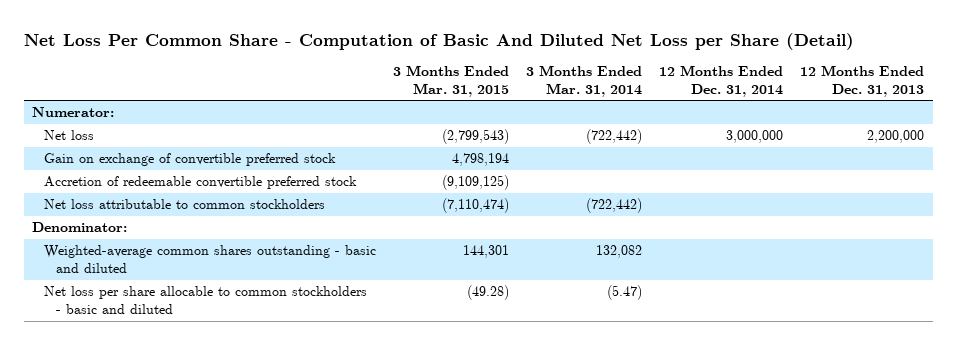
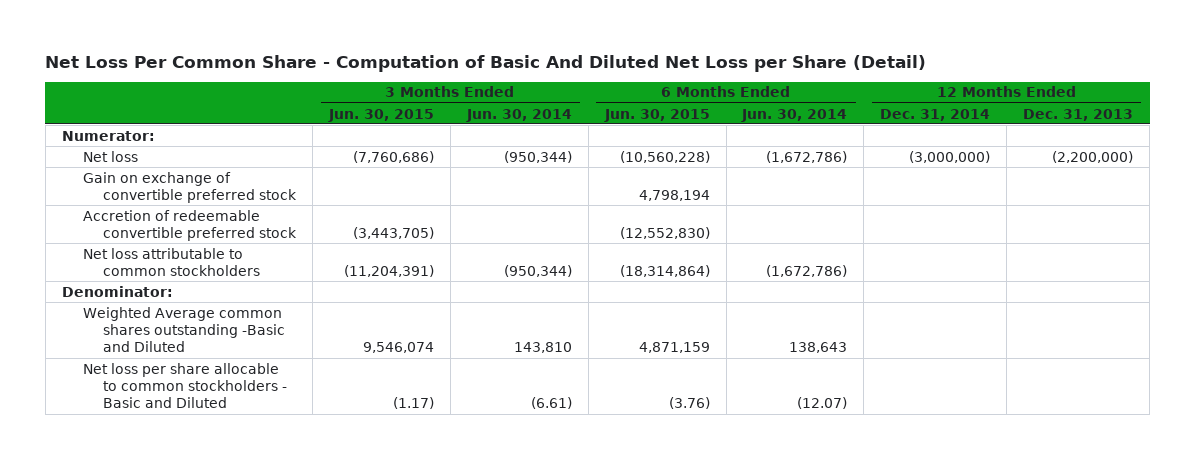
- | 3 Months Ended Mar. 31, 2015 | 3 Months Ended Mar. 31, 2014 | 12 Months Ended Dec. 31, 2014 | 12 Months Ended Dec. 31, 2013
+ | 3 Months Ended Jun. 30, 2015 | 3 Months Ended Jun. 30, 2014 | 6 Months Ended Jun. 30, 2015 | 6 Months Ended Jun. 30, 2014 | 12 Months Ended Dec. 31, 2014 | 12 Months Ended Dec. 31, 2013
- Net loss | (2,799,543) | (722,442) | 3,000,000 | 2,200,000
+ Net loss | (7,760,686) | (950,344) | (10,560,228) | (1,672,786) | (3,000,000) | (2,200,000)
- Weighted-average common shares outstanding - basic and diluted | 144,301 | 132,082 | |
- Net loss per share allocable to common stockholders - basic and diluted | (49.28) | (5.47) | |
+ Weighted Average common shares outstanding -Basic and Diluted | 9,546,074 | 143,810 | 4,871,159 | 138,643 | |
+ Net loss per share allocable to common stockholders - Basic and Diluted | (1.17) | (6.61) | (3.76) | (12.07) | |

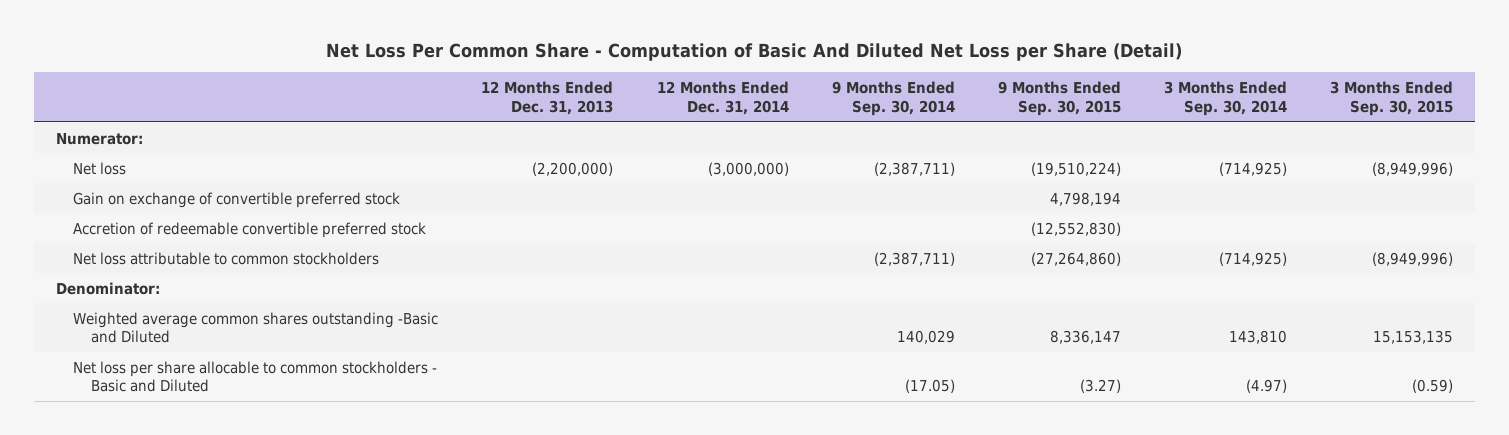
- | 3 Months Ended Jun. 30, 2015 | 3 Months Ended Jun. 30, 2014 | 6 Months Ended Jun. 30, 2015 | 6 Months Ended Jun. 30, 2014 | 12 Months Ended Dec. 31, 2014 | 12 Months Ended Dec. 31, 2013
+ | 12 Months Ended Dec. 31, 2013 | 12 Months Ended Dec. 31, 2014 | 9 Months Ended Sep. 30, 2014 | 9 Months Ended Sep. 30, 2015 | 3 Months Ended Sep. 30, 2014 | 3 Months Ended Sep. 30, 2015
- Weighted Average common shares outstanding -Basic and Diluted | 9,546,074 | 143,810 | 4,871,159 | 138,643 | |
+ Weighted average common shares outstanding -Basic and Diluted | | | 140,029 | 8,336,147 | 143,810 | 15,153,135

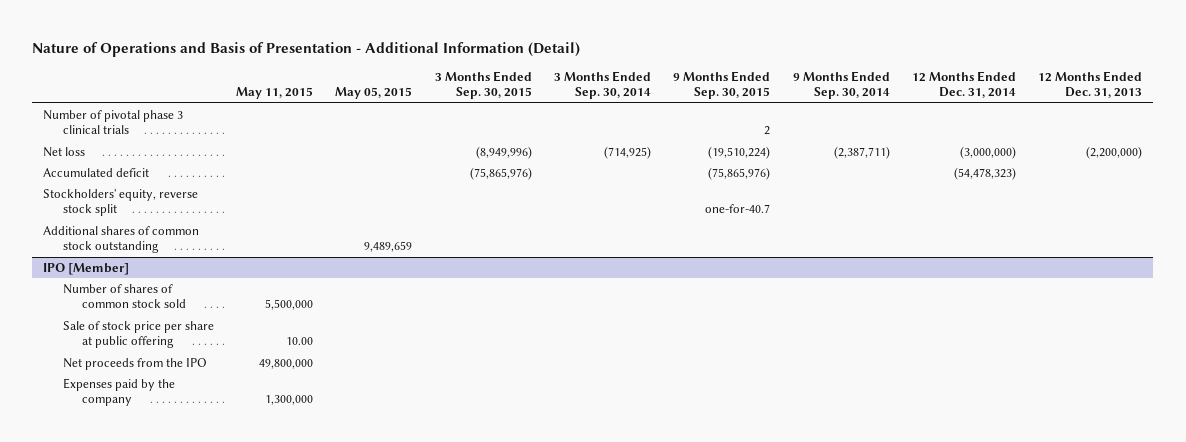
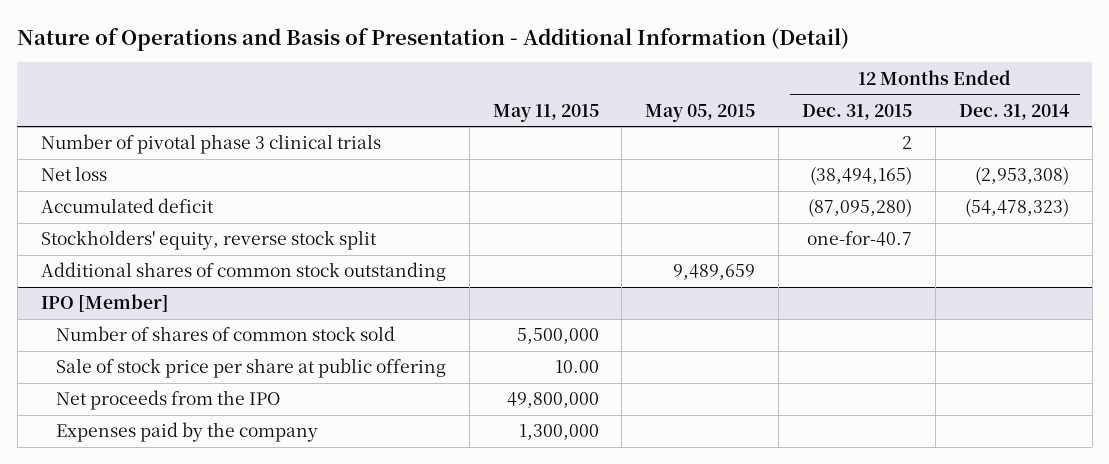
- | May 11, 2015 | May 05, 2015 | 3 Months Ended Sep. 30, 2015 | 3 Months Ended Sep. 30, 2014 | 9 Months Ended Sep. 30, 2015 | 9 Months Ended Sep. 30, 2014 | 12 Months Ended Dec. 31, 2014 | 12 Months Ended Dec. 31, 2013
+ | May 11, 2015 | May 05, 2015 | 12 Months Ended Dec. 31, 2015 | 12 Months Ended Dec. 31, 2014
- Net loss | | | (8,949,996) | (714,925) | (19,510,224) | (2,387,711) | (3,000,000) | (2,200,000)
+ Net loss | | | (38,494,165) | (2,953,308)

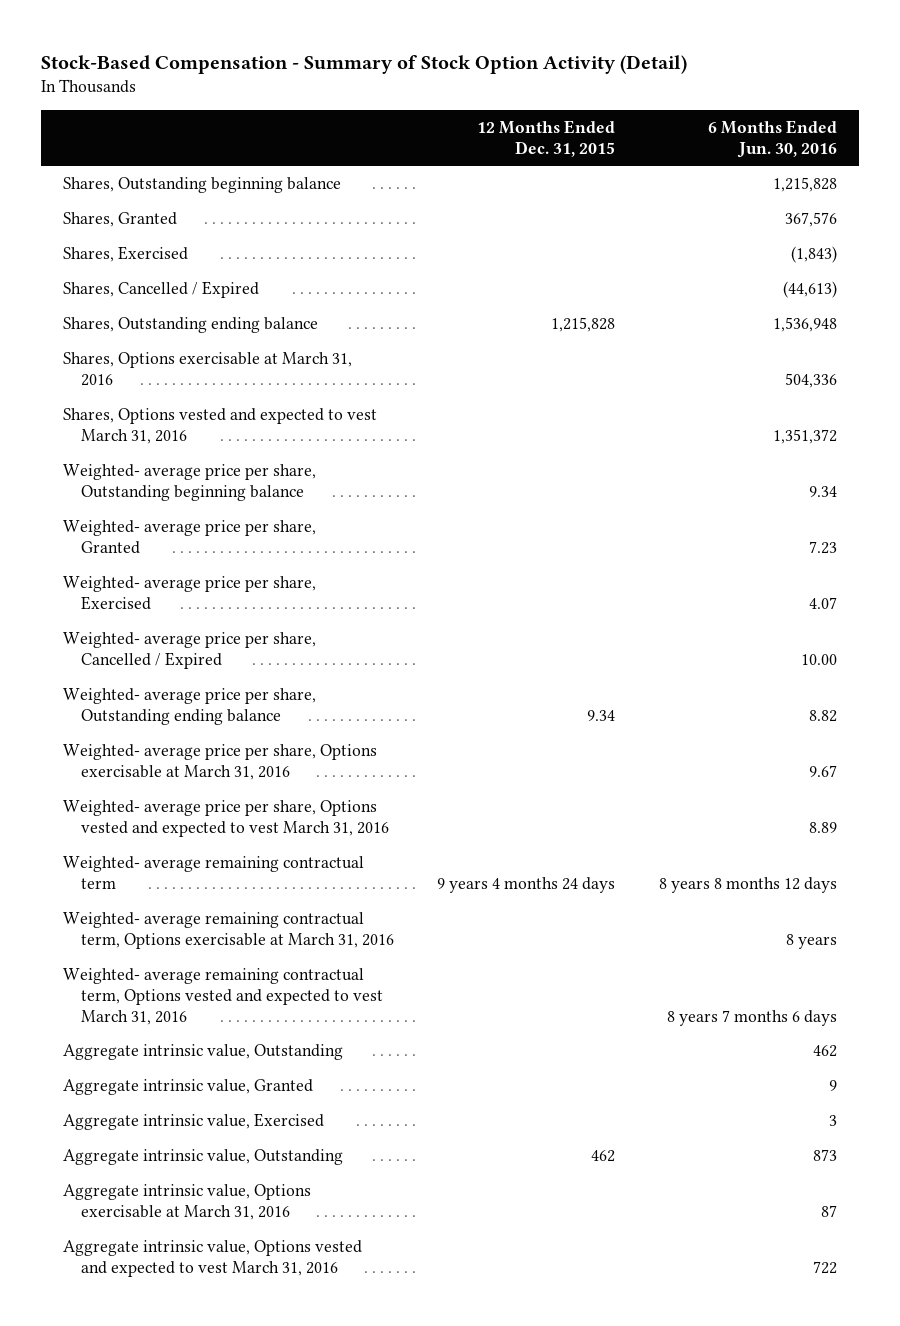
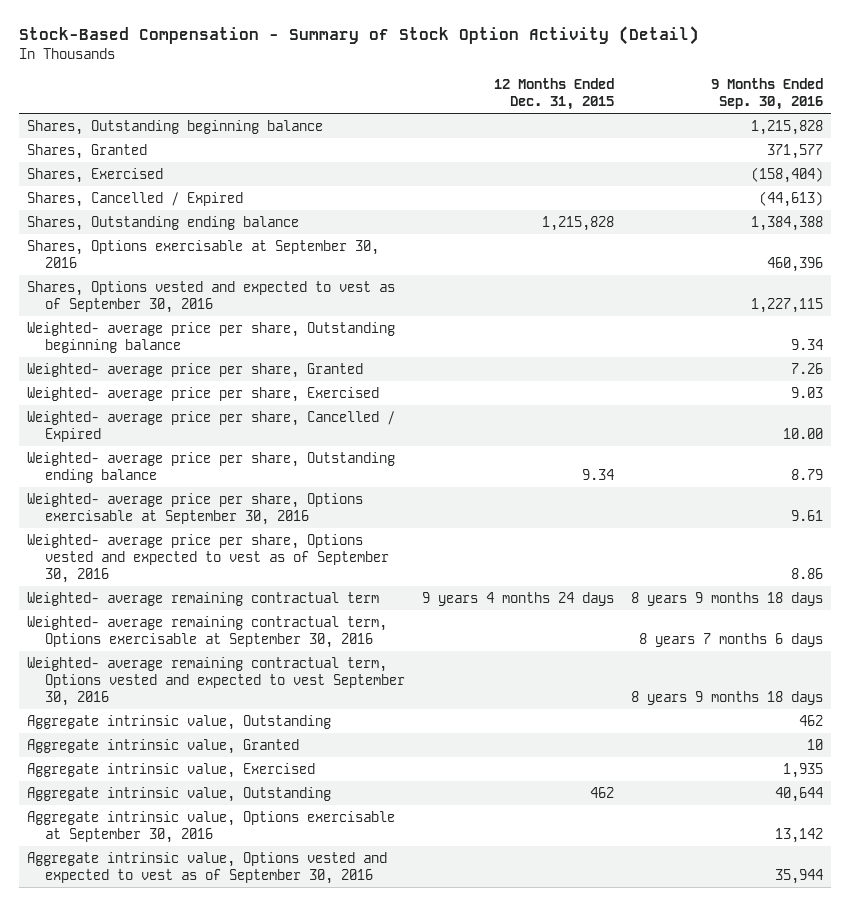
- | 12 Months Ended Dec. 31, 2015 | 6 Months Ended Jun. 30, 2016
+ | 12 Months Ended Dec. 31, 2015 | 9 Months Ended Sep. 30, 2016
- Shares, Options exercisable at March 31, 2016 | | 504,336
- Shares, Options vested and expected to vest March 31, 2016 | | 1,351,372
+ Shares, Options exercisable at September 30, 2016 | | 460,396
+ Shares, Options vested and expected to vest as of September 30, 2016 | | 1,227,115
- Weighted- average price per share, Options exercisable at March 31, 2016 | | 9.67
- Weighted- average price per share, Options vested and expected to vest March 31, 2016 | | 8.89
+ Weighted- average price per share, Options exercisable at September 30, 2016 | | 9.61
+ Weighted- average price per share, Options vested and expected to vest as of September 30, 2016 | | 8.86
- Weighted- average remaining contractual term, Options exercisable at March 31, 2016 | | 8 years
- Weighted- average remaining contractual term, Options vested and expected to vest March 31, 2016 | | 8 years 7 months 6 days
+ Weighted- average remaining contractual term, Options exercisable at September 30, 2016 | | 8 years 7 months 6 days
+ Weighted- average remaining contractual term, Options vested and expected to vest September 30, 2016 | | 8 years 9 months 18 days
- Aggregate intrinsic value, Options exercisable at March 31, 2016 | | 87
- Aggregate intrinsic value, Options vested and expected to vest March 31, 2016 | | 722
+ Aggregate intrinsic value, Options exercisable at September 30, 2016 | | 13,142
+ Aggregate intrinsic value, Options vested and expected to vest as of September 30, 2016 | | 35,944

